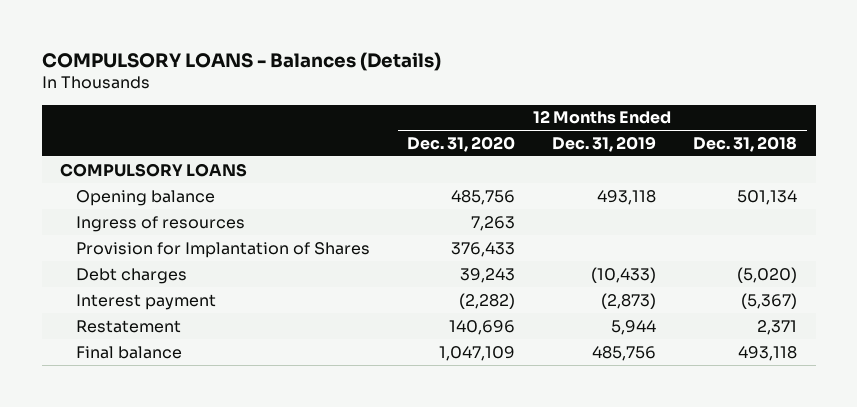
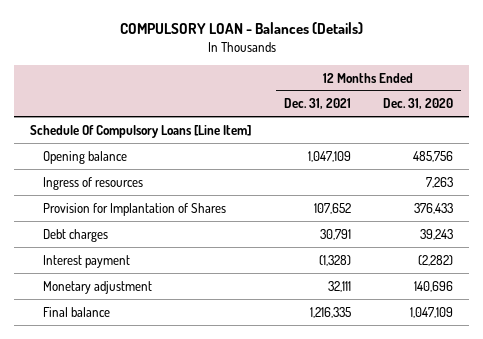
- COMPULSORY LOANS - Balances (Details)
+ COMPULSORY LOAN - Balances (Details)
- | 12 Months Ended Dec. 31, 2020 | 12 Months Ended Dec. 31, 2019 | 12 Months Ended Dec. 31, 2018
+ | 12 Months Ended Dec. 31, 2021 | 12 Months Ended Dec. 31, 2020
- COMPULSORY LOANS
+ Schedule Of Compulsory Loans [Line Item]
- Restatement | 140,696 | 5,944 | 2,371
+ Monetary adjustment | 32,111 | 140,696

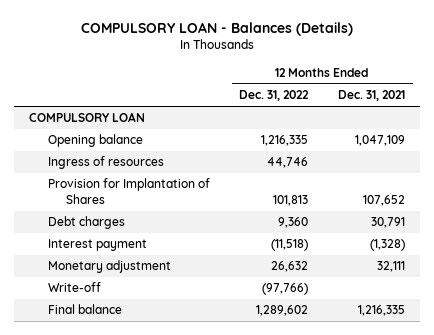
- | 12 Months Ended Dec. 31, 2021 | 12 Months Ended Dec. 31, 2020
+ | 12 Months Ended Dec. 31, 2022 | 12 Months Ended Dec. 31, 2021
- Schedule Of Compulsory Loans [Line Item]
+ COMPULSORY LOAN
+ Write-off | (97,766) |

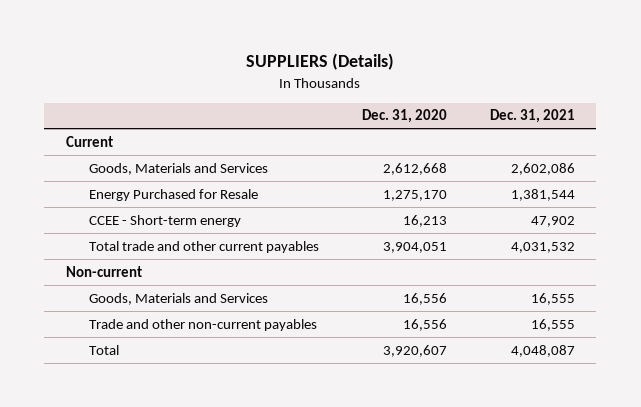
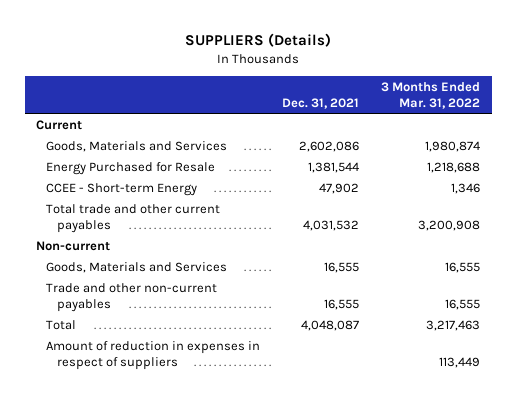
- | Dec. 31, 2020 | Dec. 31, 2021
+ | Dec. 31, 2021 | 3 Months Ended Mar. 31, 2022
- CCEE - Short-term energy | 16,213 | 47,902
+ CCEE - Short-term Energy | 47,902 | 1,346
+ Amount of reduction in expenses in respect of suppliers | | 113,449

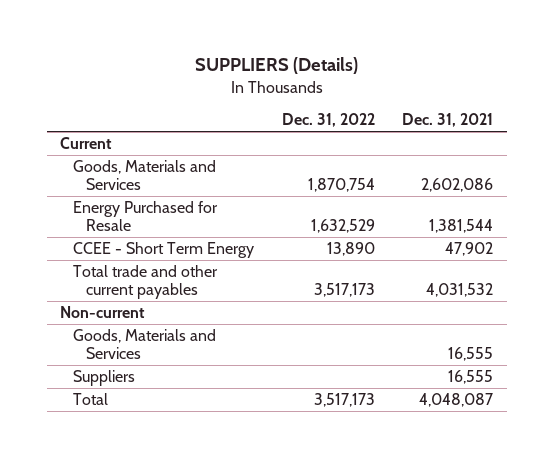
- | Dec. 31, 2021 | 3 Months Ended Mar. 31, 2022
+ | Dec. 31, 2022 | Dec. 31, 2021
- CCEE - Short-term Energy | 47,902 | 1,346
+ CCEE - Short Term Energy | 13,890 | 47,902
- Trade and other non-current payables | 16,555 | 16,555
+ Suppliers | | 16,555
- Amount of reduction in expenses in respect of suppliers | | 113,449

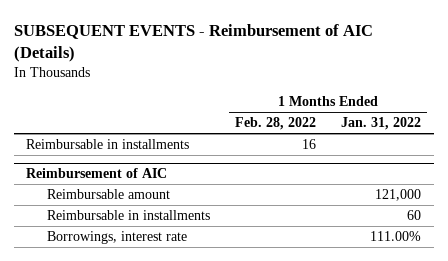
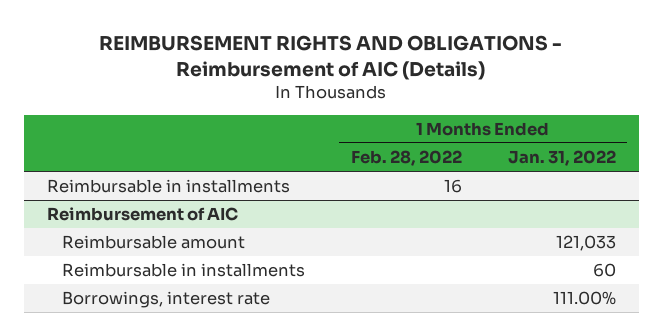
- SUBSEQUENT EVENTS - Reimbursement of AIC (Details)
+ REIMBURSEMENT RIGHTS AND OBLIGATIONS - Reimbursement of AIC (Details)
@ Reimbursement of AIC
- Reimbursable amount | | 121,000
+ Reimbursable amount | | 121,033

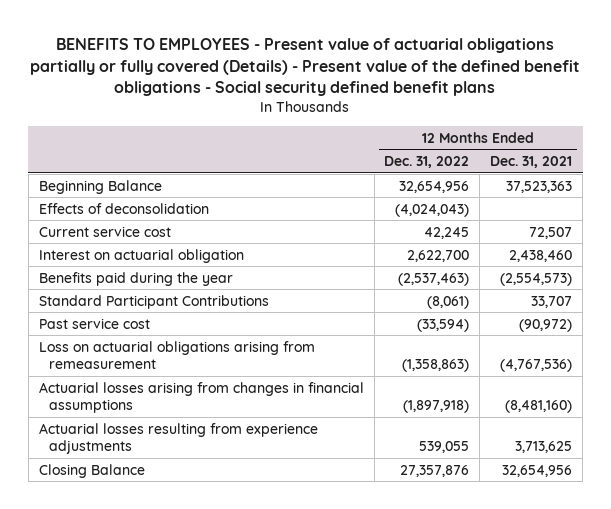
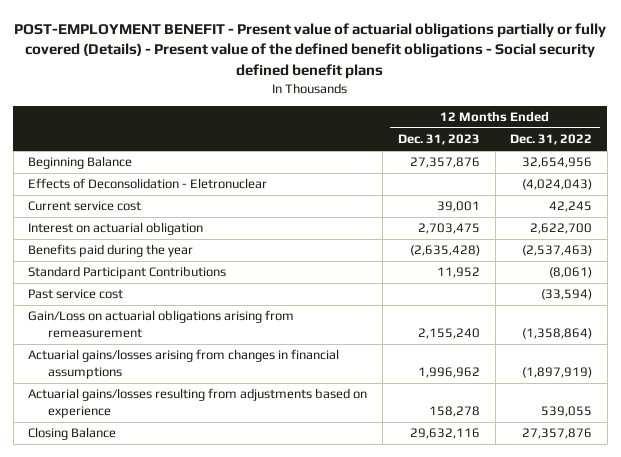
- BENEFITS TO EMPLOYEES - Present value of actuarial obligations partially or fully covered (Details) - Present value of the defined benefit obligations - Social security defined benefit plans
+ POST-EMPLOYMENT BENEFIT - Present value of actuarial obligations partially or fully covered (Details) - Present value of the defined benefit obligations - Social security defined benefit plans
- | 12 Months Ended Dec. 31, 2022 | 12 Months Ended Dec. 31, 2021
+ | 12 Months Ended Dec. 31, 2023 | 12 Months Ended Dec. 31, 2022
- Effects of deconsolidation | (4,024,043) |
+ Effects of Deconsolidation - Eletronuclear | | (4,024,043)
- Loss on actuarial obligations arising from remeasurement | (1,358,863) | (4,767,536)
- Actuarial losses arising from changes in financial assumptions | (1,897,918) | (8,481,160)
- Actuarial losses resulting from experience adjustments | 539,055 | 3,713,625
+ Gain/Loss on actuarial obligations arising from remeasurement | 2,155,240 | (1,358,864)
+ Actuarial gains/losses arising from changes in financial assumptions | 1,996,962 | (1,897,919)
+ Actuarial gains/losses resulting from adjustments based on experience | 158,278 | 539,055

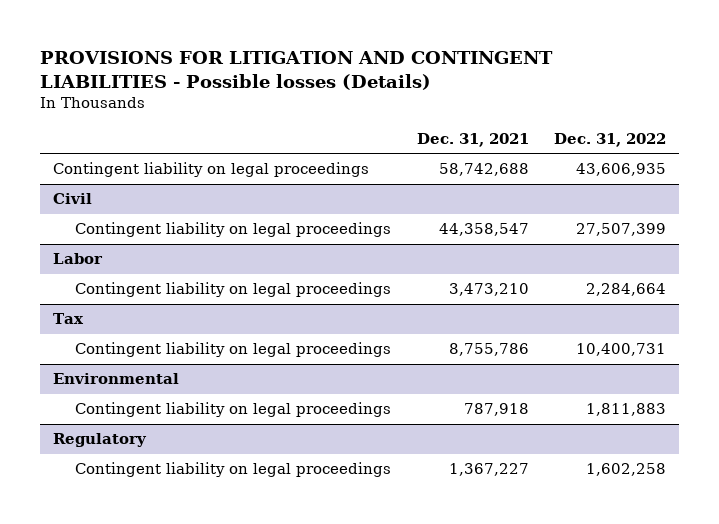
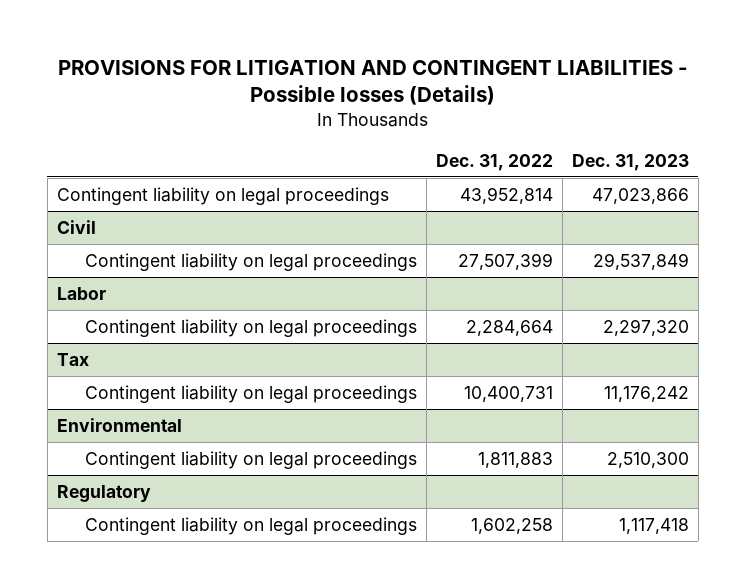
- | Dec. 31, 2021 | Dec. 31, 2022
+ | Dec. 31, 2022 | Dec. 31, 2023
- Contingent liability on legal proceedings | 58,742,688 | 43,606,935
+ Contingent liability on legal proceedings | 43,952,814 | 47,023,866

